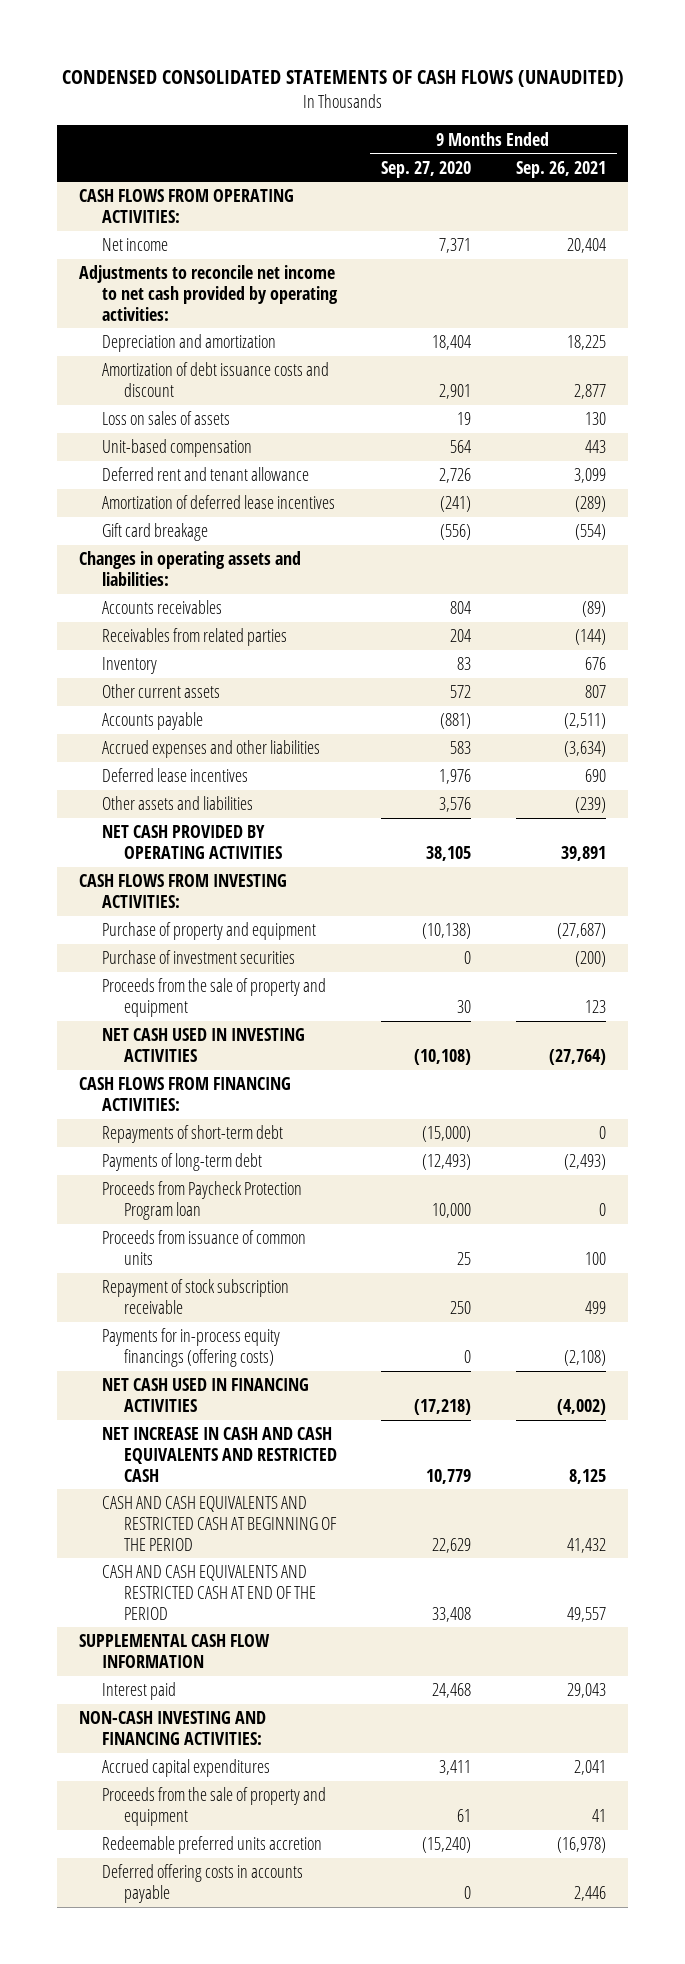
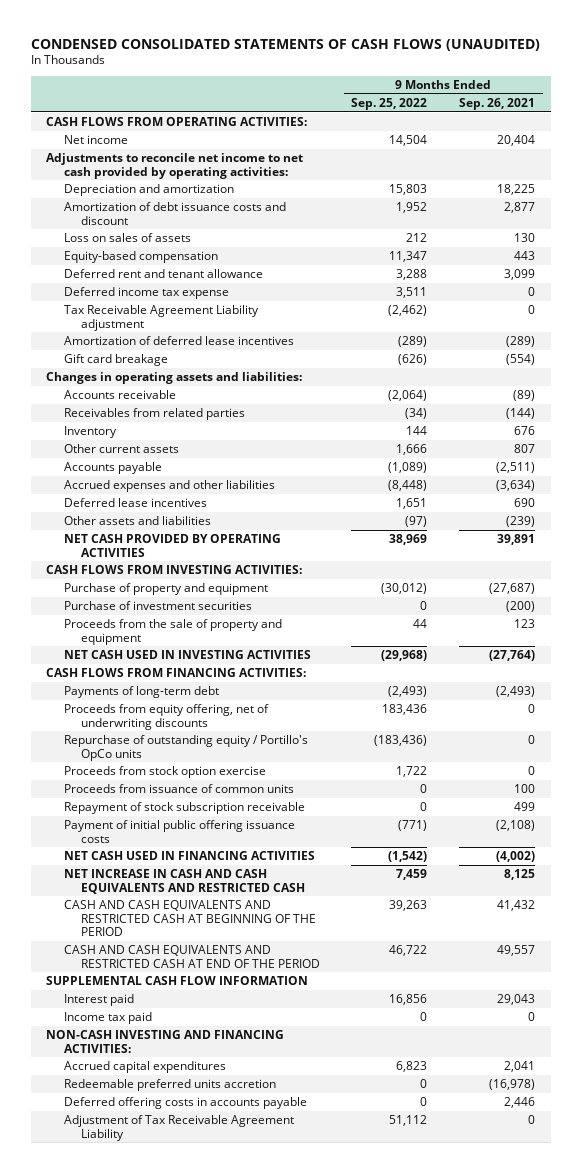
- | 9 Months Ended Sep. 27, 2020 | 9 Months Ended Sep. 26, 2021
+ | 9 Months Ended Sep. 25, 2022 | 9 Months Ended Sep. 26, 2021
- Unit-based compensation | 564 | 443
+ Equity-based compensation | 11,347 | 443
+ Deferred income tax expense | 3,511 | 0
+ Tax Receivable Agreement Liability adjustment | (2,462) | 0
- Accounts receivables | 804 | (89)
+ Accounts receivable | (2,064) | (89)
- Repayments of short-term debt | (15,000) | 0
- Proceeds from Paycheck Protection Program loan | 10,000 | 0
+ Proceeds from equity offering, net of underwriting discounts | 183,436 | 0
+ Repurchase of outstanding equity / Portillo's OpCo units | (183,436) | 0
+ Proceeds from stock option exercise | 1,722 | 0
- Payments for in-process equity financings (offering costs) | 0 | (2,108)
+ Payment of initial public offering issuance costs | (771) | (2,108)
+ Income tax paid | 0 | 0
- Proceeds from the sale of property and equipment | 61 | 41
+ Adjustment of Tax Receivable Agreement Liability | 51,112 | 0

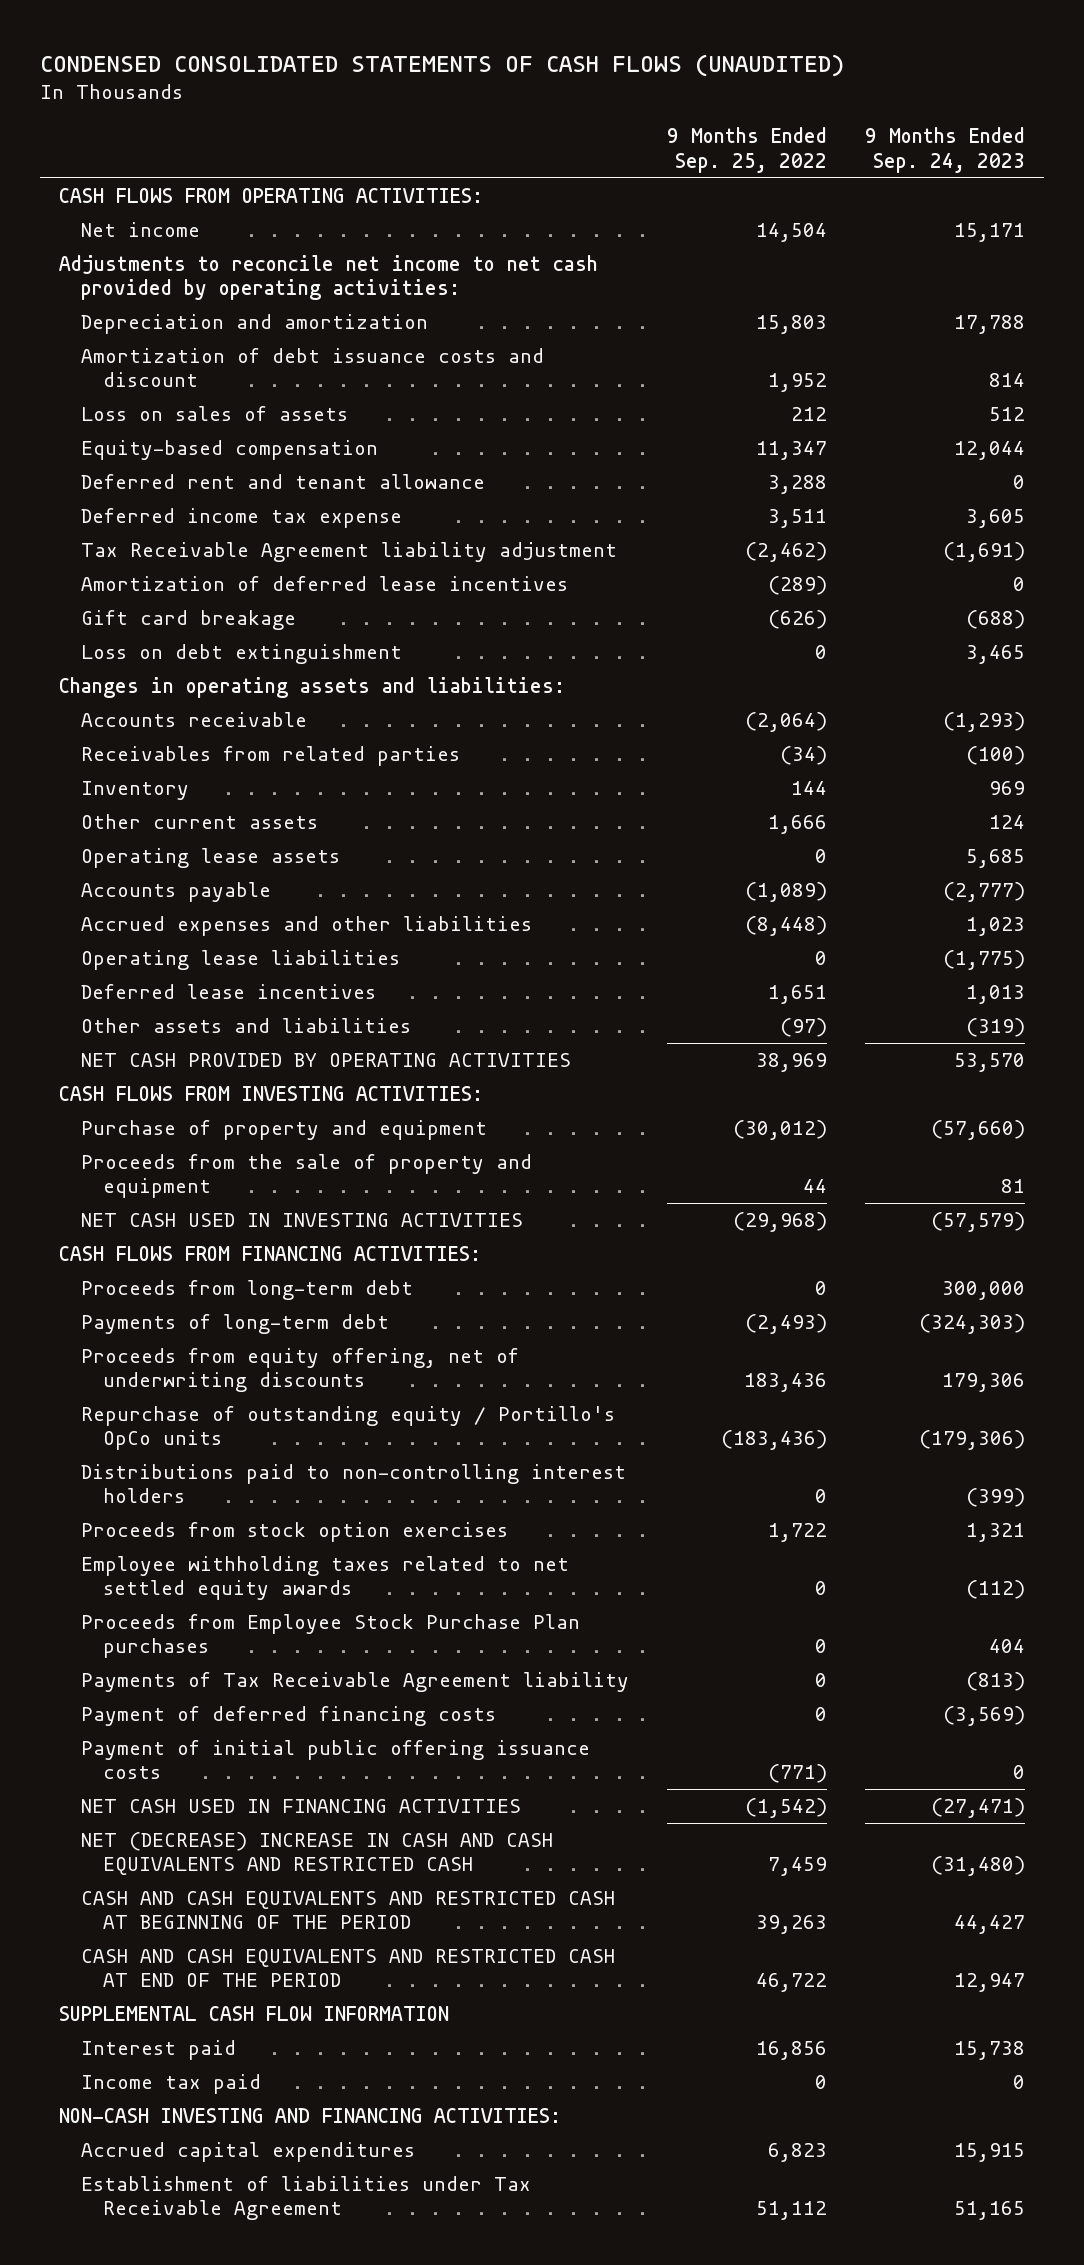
- | 9 Months Ended Sep. 25, 2022 | 9 Months Ended Sep. 26, 2021
+ | 9 Months Ended Sep. 25, 2022 | 9 Months Ended Sep. 24, 2023
- Tax Receivable Agreement Liability adjustment | (2,462) | 0
+ Tax Receivable Agreement liability adjustment | (2,462) | (1,691)
+ Loss on debt extinguishment | 0 | 3,465
+ Operating lease assets | 0 | 5,685
+ Operating lease liabilities | 0 | (1,775)
- Purchase of investment securities | 0 | (200)
+ Proceeds from long-term debt | 0 | 300,000
- Proceeds from stock option exercise | 1,722 | 0
- Proceeds from issuance of common units | 0 | 100
- Repayment of stock subscription receivable | 0 | 499
+ Distributions paid to non-controlling interest holders | 0 | (399)
+ Proceeds from stock option exercises | 1,722 | 1,321
+ Employee withholding taxes related to net settled equity awards | 0 | (112)
+ Proceeds from Employee Stock Purchase Plan purchases | 0 | 404
+ Payments of Tax Receivable Agreement liability | 0 | (813)
+ Payment of deferred financing costs | 0 | (3,569)
- NET INCREASE IN CASH AND CASH EQUIVALENTS AND RESTRICTED CASH | 7,459 | 8,125
+ NET (DECREASE) INCREASE IN CASH AND CASH EQUIVALENTS AND RESTRICTED CASH | 7,459 | (31,480)
- Redeemable preferred units accretion | 0 | (16,978)
- Deferred offering costs in accounts payable | 0 | 2,446
- Adjustment of Tax Receivable Agreement Liability | 51,112 | 0
+ Establishment of liabilities under Tax Receivable Agreement | 51,112 | 51,165

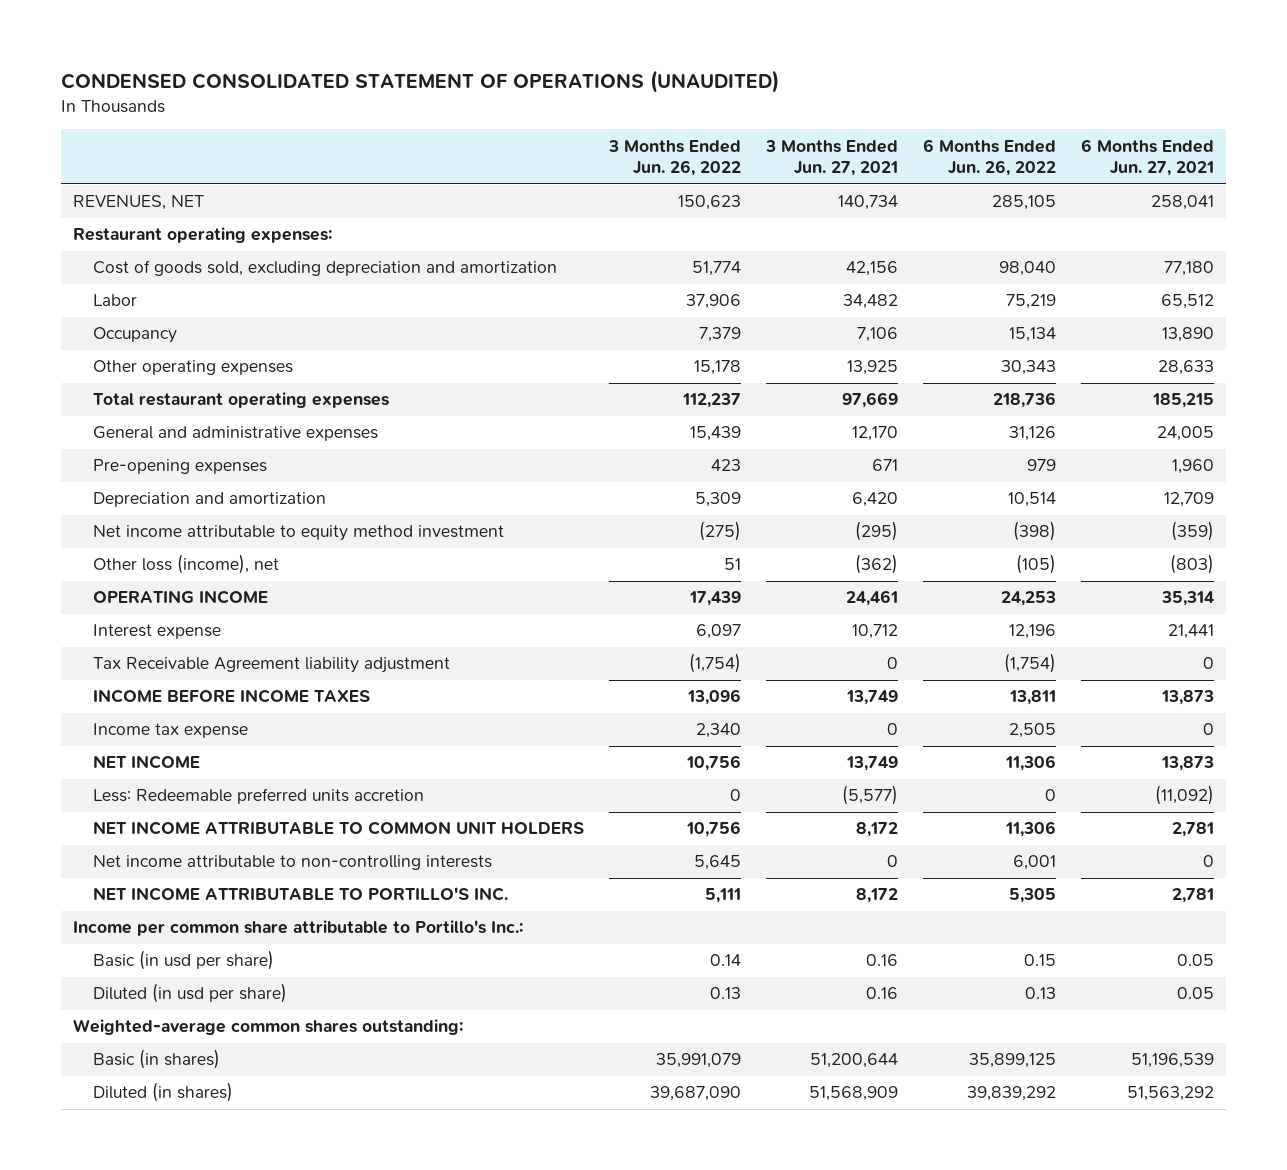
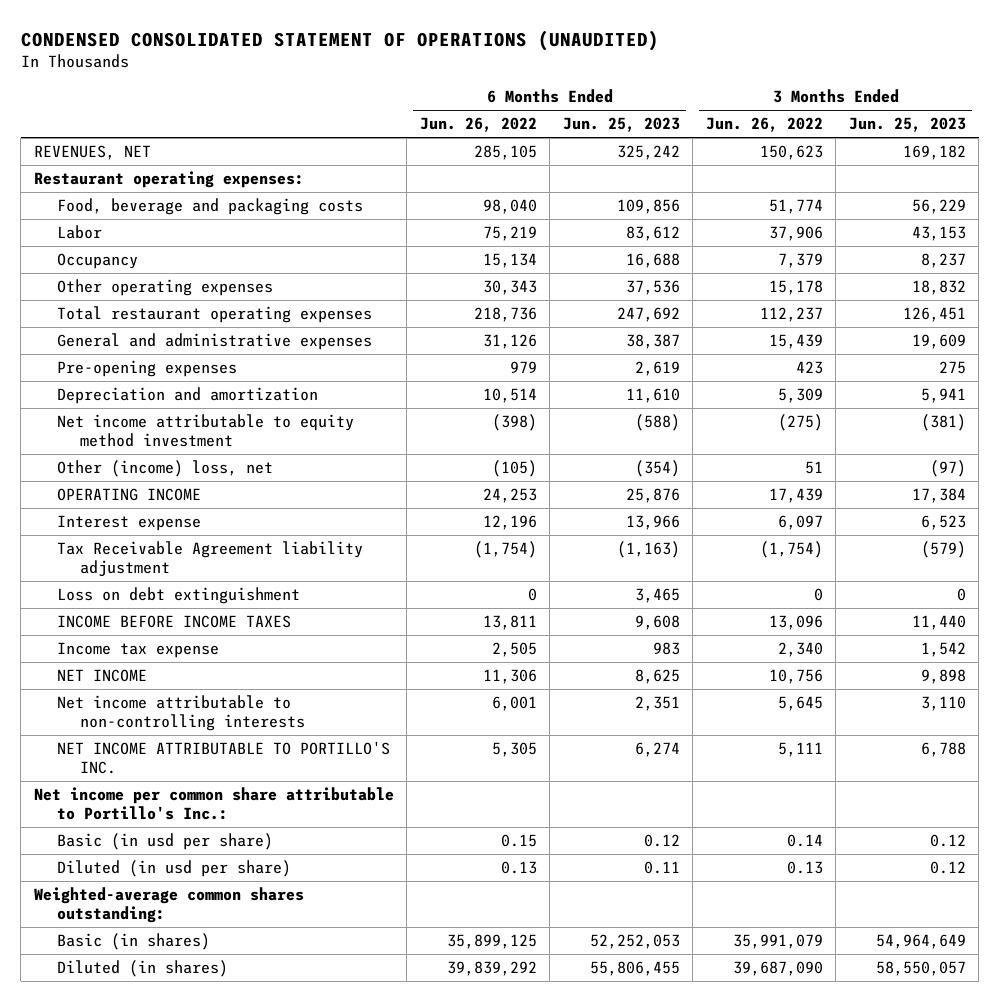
- | 3 Months Ended Jun. 26, 2022 | 3 Months Ended Jun. 27, 2021 | 6 Months Ended Jun. 26, 2022 | 6 Months Ended Jun. 27, 2021
+ | 6 Months Ended Jun. 26, 2022 | 6 Months Ended Jun. 25, 2023 | 3 Months Ended Jun. 26, 2022 | 3 Months Ended Jun. 25, 2023
- Cost of goods sold, excluding depreciation and amortization | 51,774 | 42,156 | 98,040 | 77,180
+ Food, beverage and packaging costs | 98,040 | 109,856 | 51,774 | 56,229
- Other loss (income), net | 51 | (362) | (105) | (803)
+ Other (income) loss, net | (105) | (354) | 51 | (97)
+ Loss on debt extinguishment | 0 | 3,465 | 0 | 0
- Less: Redeemable preferred units accretion | 0 | (5,577) | 0 | (11,092)
- NET INCOME ATTRIBUTABLE TO COMMON UNIT HOLDERS | 10,756 | 8,172 | 11,306 | 2,781
- Income per common share attributable to Portillo's Inc.:
+ Net income per common share attributable to Portillo's Inc.:

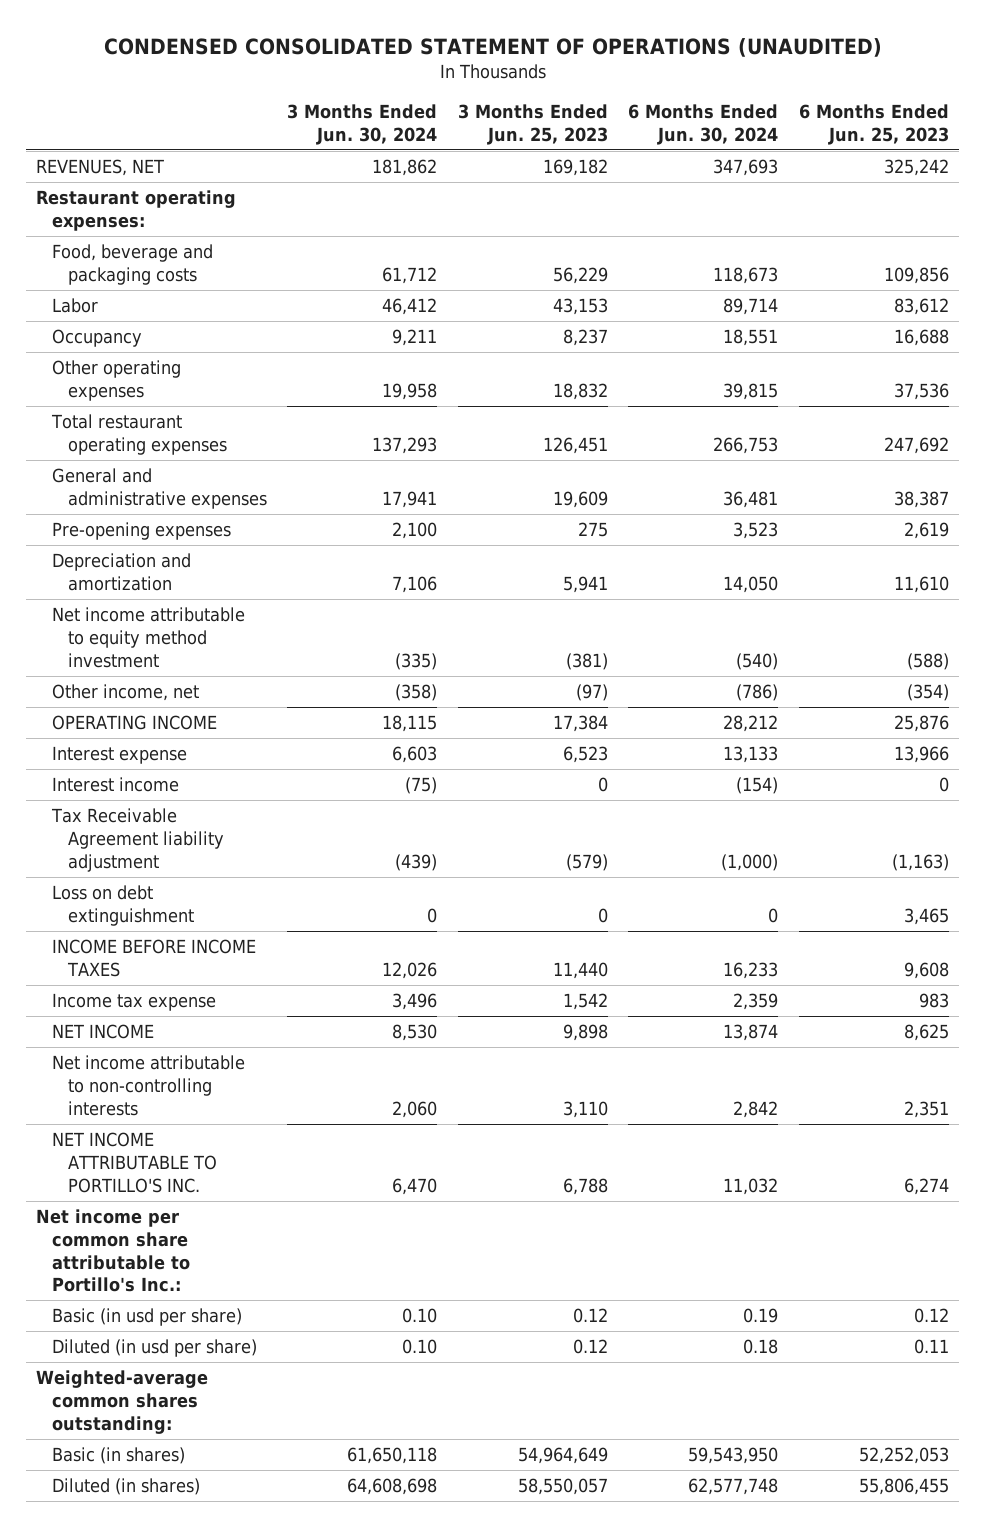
- | 6 Months Ended Jun. 26, 2022 | 6 Months Ended Jun. 25, 2023 | 3 Months Ended Jun. 26, 2022 | 3 Months Ended Jun. 25, 2023
+ | 3 Months Ended Jun. 30, 2024 | 3 Months Ended Jun. 25, 2023 | 6 Months Ended Jun. 30, 2024 | 6 Months Ended Jun. 25, 2023
- Other (income) loss, net | (105) | (354) | 51 | (97)
+ Other income, net | (358) | (97) | (786) | (354)
+ Interest income | (75) | 0 | (154) | 0

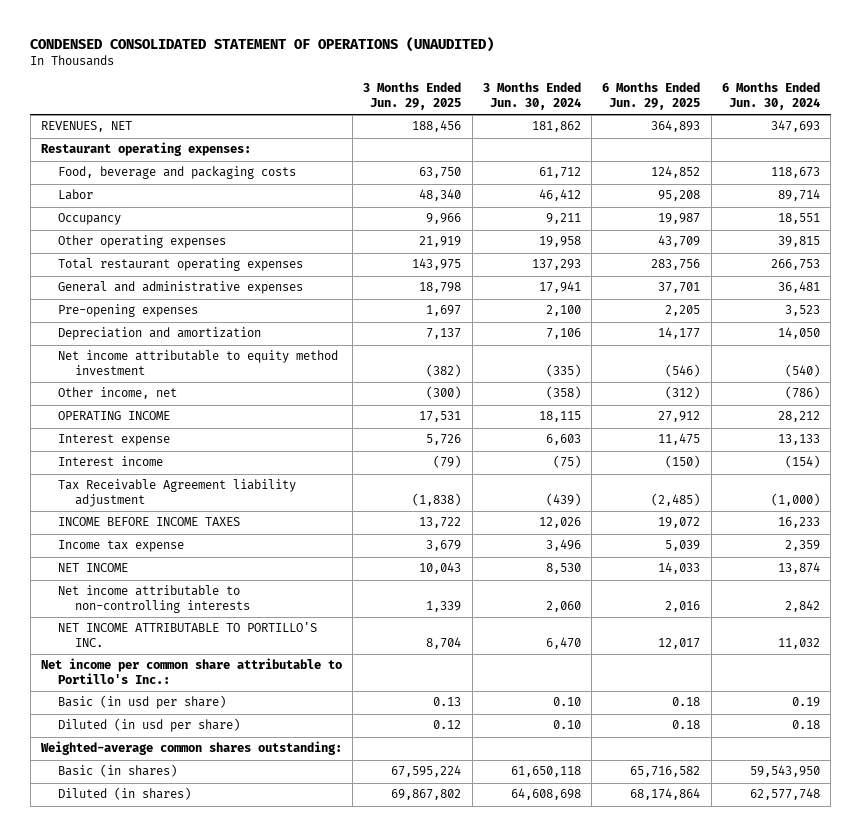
- | 3 Months Ended Jun. 30, 2024 | 3 Months Ended Jun. 25, 2023 | 6 Months Ended Jun. 30, 2024 | 6 Months Ended Jun. 25, 2023
+ | 3 Months Ended Jun. 29, 2025 | 3 Months Ended Jun. 30, 2024 | 6 Months Ended Jun. 29, 2025 | 6 Months Ended Jun. 30, 2024
- Loss on debt extinguishment | 0 | 0 | 0 | 3,465

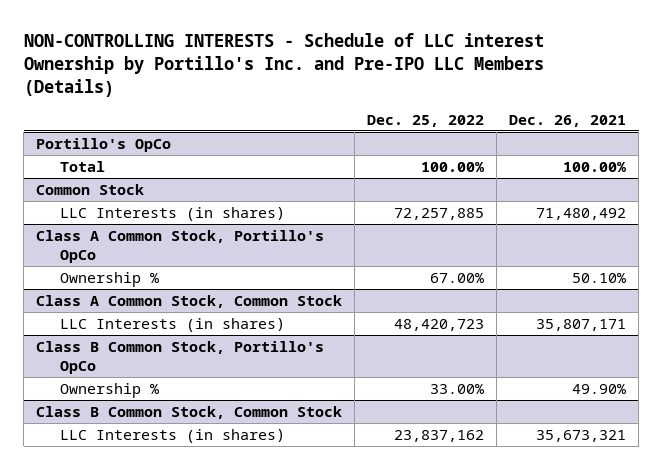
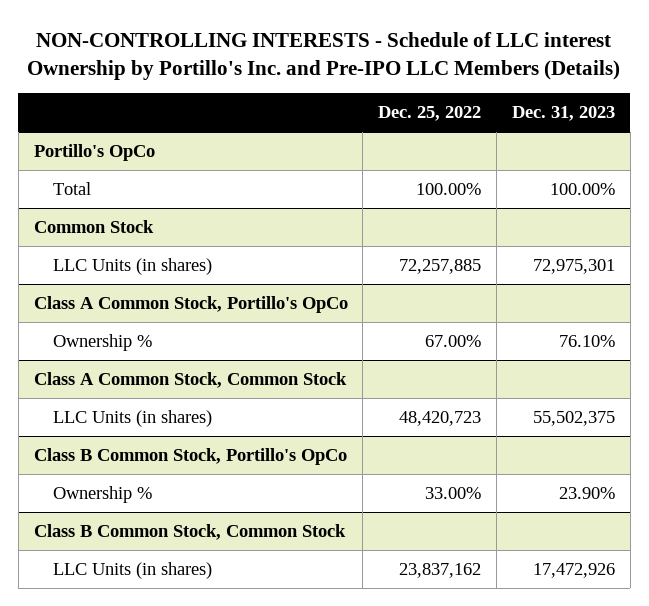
- | Dec. 25, 2022 | Dec. 26, 2021
+ | Dec. 25, 2022 | Dec. 31, 2023
@ Common Stock
- LLC Interests (in shares) | 72,257,885 | 71,480,492
+ LLC Units (in shares) | 72,257,885 | 72,975,301
@ Class A Common Stock, Common Stock
- LLC Interests (in shares) | 48,420,723 | 35,807,171
+ LLC Units (in shares) | 48,420,723 | 55,502,375
@ Class B Common Stock, Common Stock
- LLC Interests (in shares) | 23,837,162 | 35,673,321
+ LLC Units (in shares) | 23,837,162 | 17,472,926

